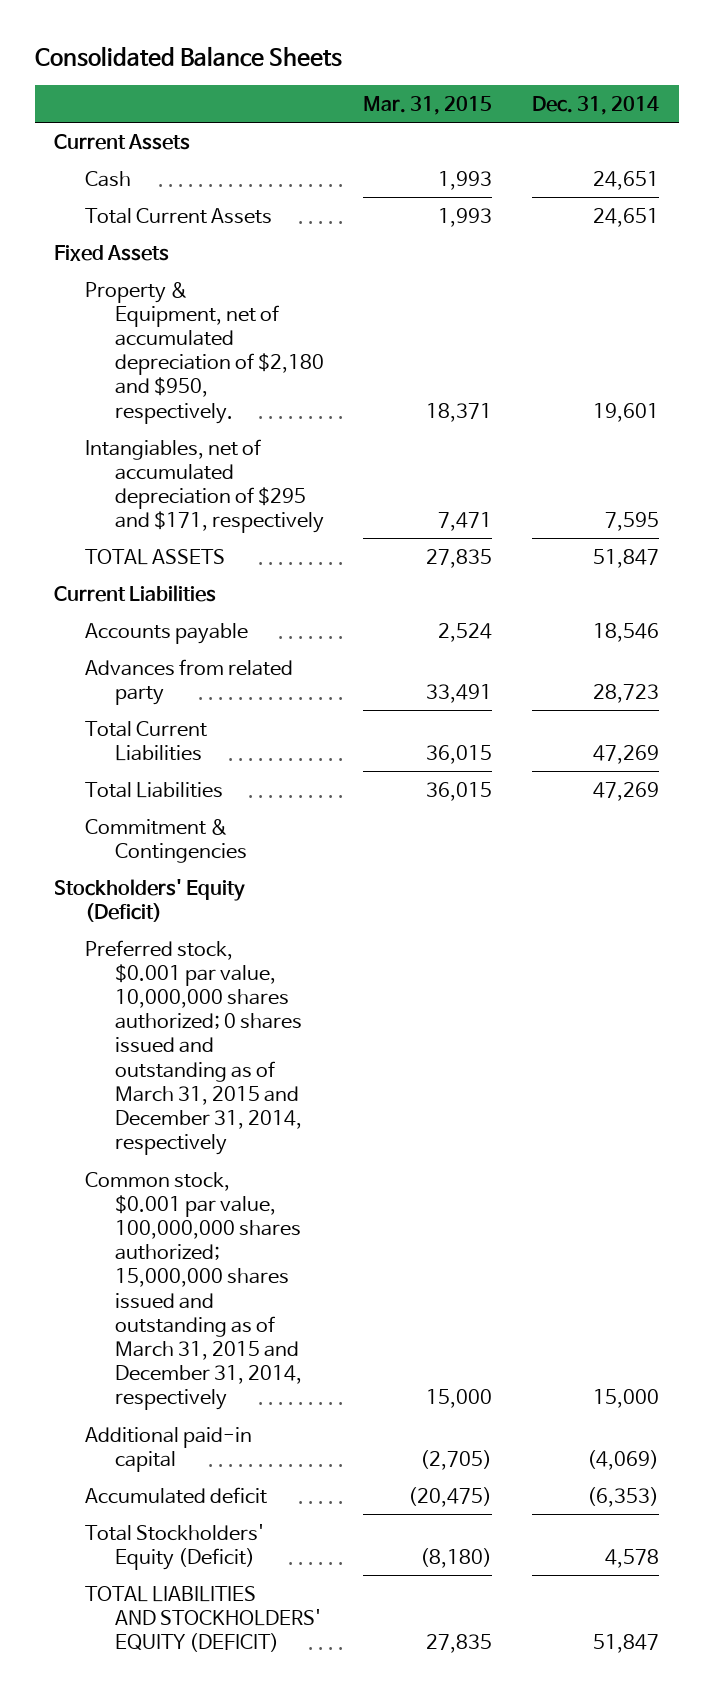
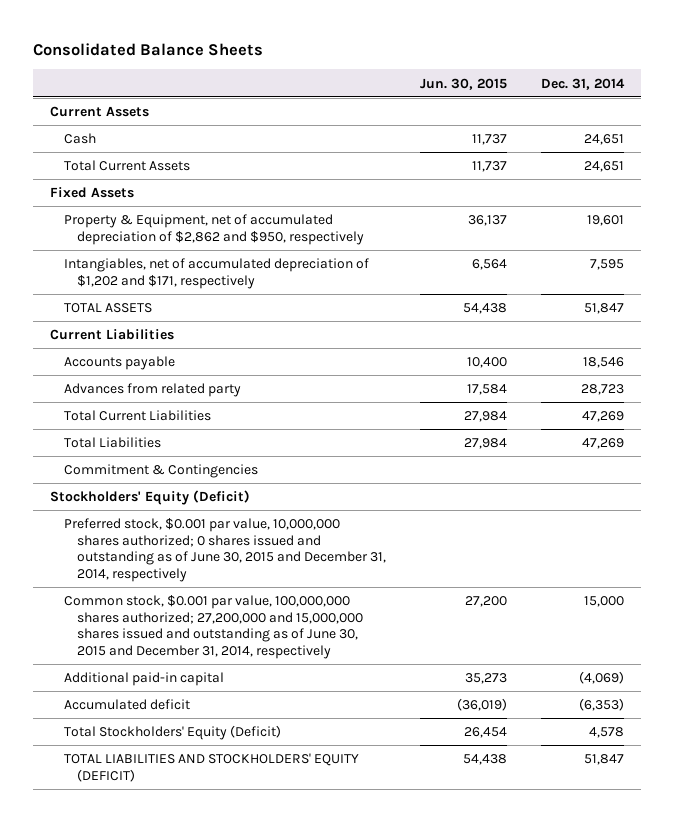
- | Mar. 31, 2015 | Dec. 31, 2014
+ | Jun. 30, 2015 | Dec. 31, 2014
- Property & Equipment, net of accumulated depreciation of $2,180 and $950, respectively. | 18,371 | 19,601
- Intangiables, net of accumulated depreciation of $295 and $171, respectively | 7,471 | 7,595
+ Property & Equipment, net of accumulated depreciation of $2,862 and $950, respectively | 36,137 | 19,601
+ Intangiables, net of accumulated depreciation of $1,202 and $171, respectively | 6,564 | 7,595
- Preferred stock, $0.001 par value, 10,000,000 shares authorized; 0 shares issued and outstanding as of March 31, 2015 and December 31, 2014, respectively
- Common stock, $0.001 par value, 100,000,000 shares authorized; 15,000,000 shares issued and outstanding as of March 31, 2015 and December 31, 2014, respectively | 15,000 | 15,000
+ Preferred stock, $0.001 par value, 10,000,000 shares authorized; 0 shares issued and outstanding as of June 30, 2015 and December 31, 2014, respectively
+ Common stock, $0.001 par value, 100,000,000 shares authorized; 27,200,000 and 15,000,000 shares issued and outstanding as of June 30, 2015 and December 31, 2014, respectively | 27,200 | 15,000

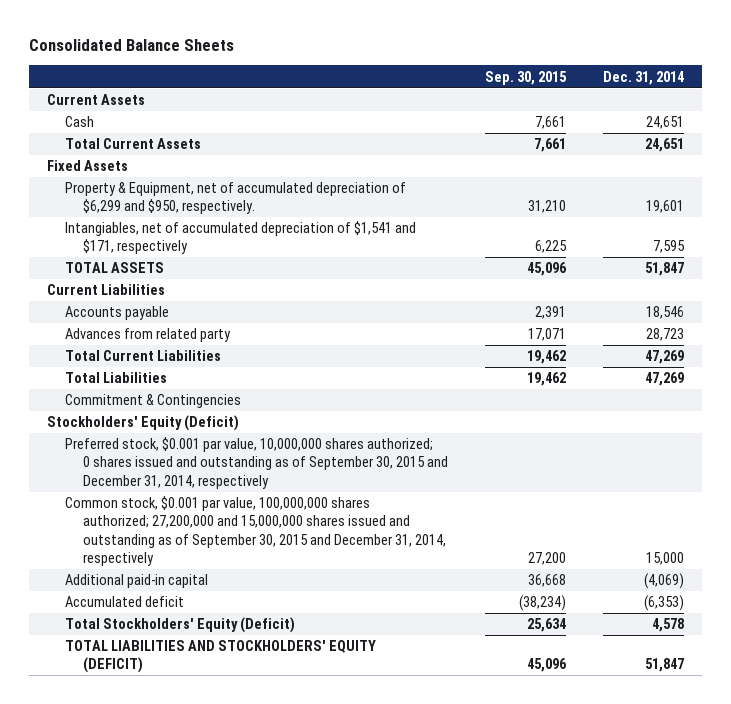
- | Jun. 30, 2015 | Dec. 31, 2014
+ | Sep. 30, 2015 | Dec. 31, 2014
- Property & Equipment, net of accumulated depreciation of $2,862 and $950, respectively | 36,137 | 19,601
- Intangiables, net of accumulated depreciation of $1,202 and $171, respectively | 6,564 | 7,595
+ Property & Equipment, net of accumulated depreciation of $6,299 and $950, respectively. | 31,210 | 19,601
+ Intangiables, net of accumulated depreciation of $1,541 and $171, respectively | 6,225 | 7,595
- Preferred stock, $0.001 par value, 10,000,000 shares authorized; 0 shares issued and outstanding as of June 30, 2015 and December 31, 2014, respectively
- Common stock, $0.001 par value, 100,000,000 shares authorized; 27,200,000 and 15,000,000 shares issued and outstanding as of June 30, 2015 and December 31, 2014, respectively | 27,200 | 15,000
+ Preferred stock, $0.001 par value, 10,000,000 shares authorized; 0 shares issued and outstanding as of September 30, 2015 and December 31, 2014, respectively
+ Common stock, $0.001 par value, 100,000,000 shares authorized; 27,200,000 and 15,000,000 shares issued and outstanding as of September 30, 2015 and December 31, 2014, respectively | 27,200 | 15,000

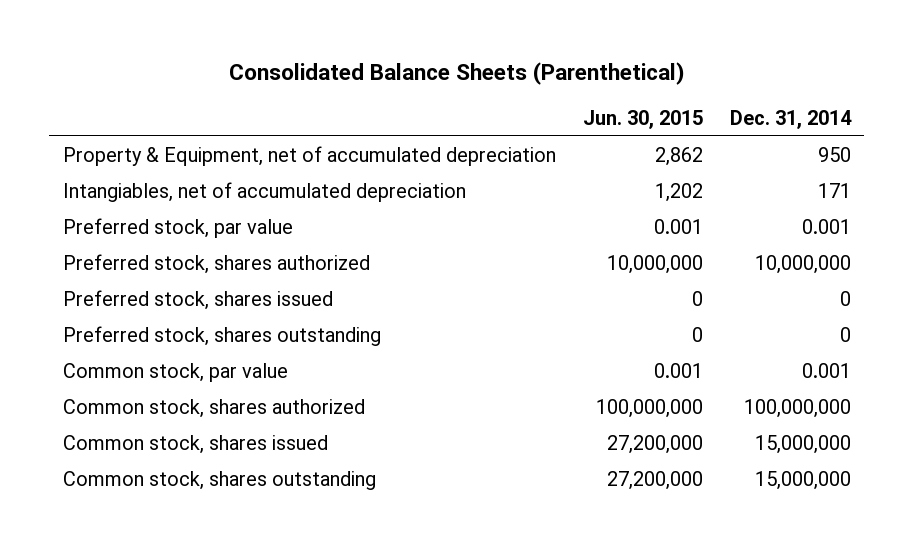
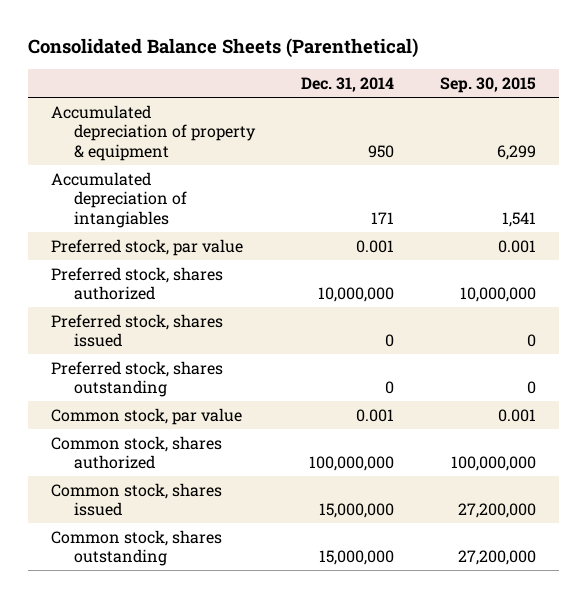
- | Jun. 30, 2015 | Dec. 31, 2014
+ | Dec. 31, 2014 | Sep. 30, 2015
- Property & Equipment, net of accumulated depreciation | 2,862 | 950
- Intangiables, net of accumulated depreciation | 1,202 | 171
+ Accumulated depreciation of property & equipment | 950 | 6,299
+ Accumulated depreciation of intangiables | 171 | 1,541

